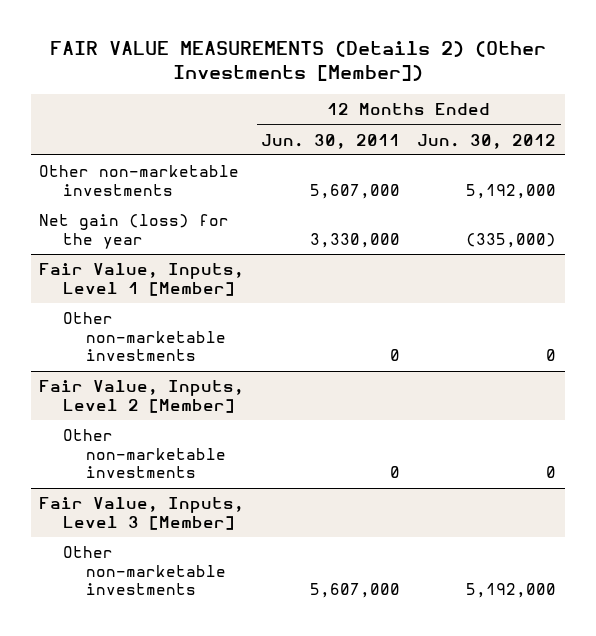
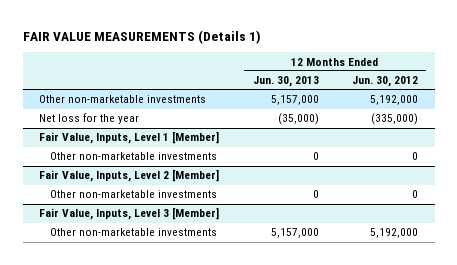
- FAIR VALUE MEASUREMENTS (Details 2) (Other Investments [Member])
+ FAIR VALUE MEASUREMENTS (Details 1)
- | 12 Months Ended Jun. 30, 2011 | 12 Months Ended Jun. 30, 2012
+ | 12 Months Ended Jun. 30, 2013 | 12 Months Ended Jun. 30, 2012
- Net gain (loss) for the year | 3,330,000 | (335,000)
+ Net loss for the year | (35,000) | (335,000)

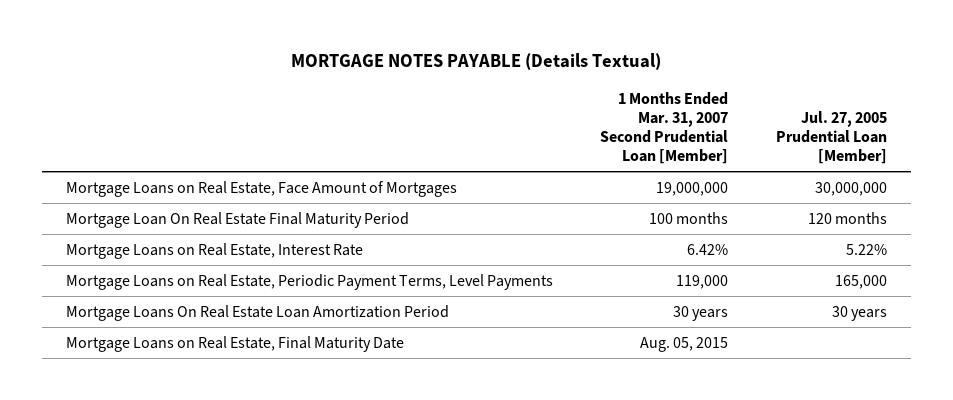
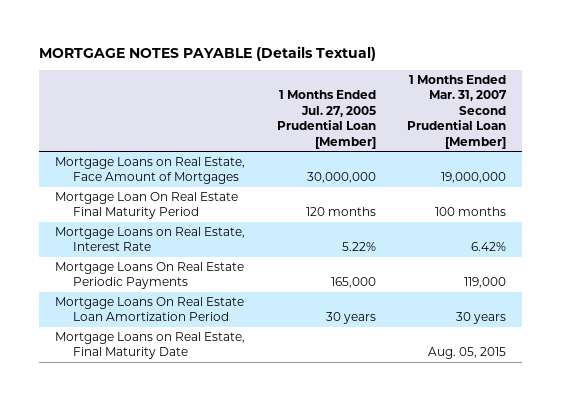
- | 1 Months Ended Mar. 31, 2007 Second Prudential Loan [Member] | Jul. 27, 2005 Prudential Loan [Member]
+ | 1 Months Ended Jul. 27, 2005 Prudential Loan [Member] | 1 Months Ended Mar. 31, 2007 Second Prudential Loan [Member]
- Mortgage Loans on Real Estate, Periodic Payment Terms, Level Payments | 119,000 | 165,000
+ Mortgage Loans On Real Estate Periodic Payments | 165,000 | 119,000

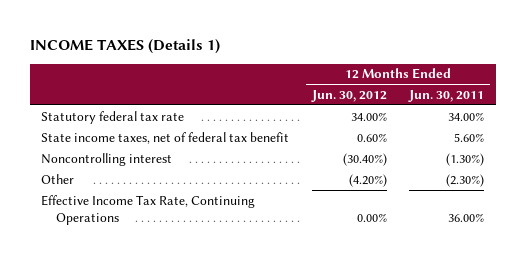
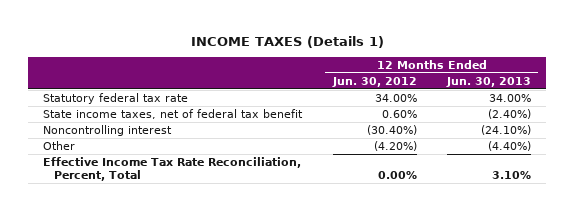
- | 12 Months Ended Jun. 30, 2012 | 12 Months Ended Jun. 30, 2011
+ | 12 Months Ended Jun. 30, 2012 | 12 Months Ended Jun. 30, 2013
- Effective Income Tax Rate, Continuing Operations | 0.00% | 36.00%
+ Effective Income Tax Rate Reconciliation, Percent, Total | 0.00% | 3.10%

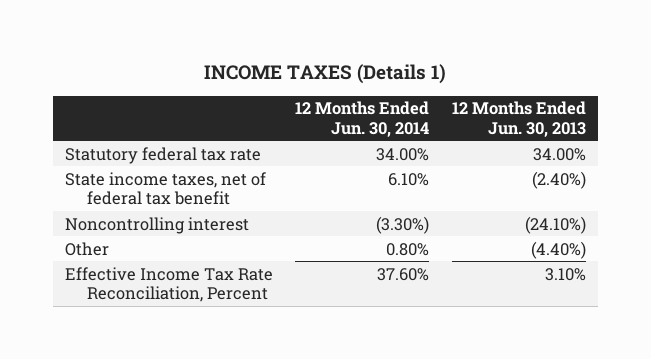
- | 12 Months Ended Jun. 30, 2012 | 12 Months Ended Jun. 30, 2013
+ | 12 Months Ended Jun. 30, 2014 | 12 Months Ended Jun. 30, 2013
- Effective Income Tax Rate Reconciliation, Percent, Total | 0.00% | 3.10%
+ Effective Income Tax Rate Reconciliation, Percent | 37.60% | 3.10%

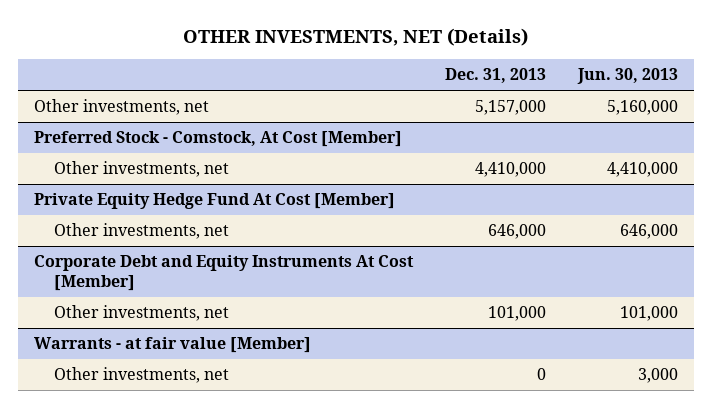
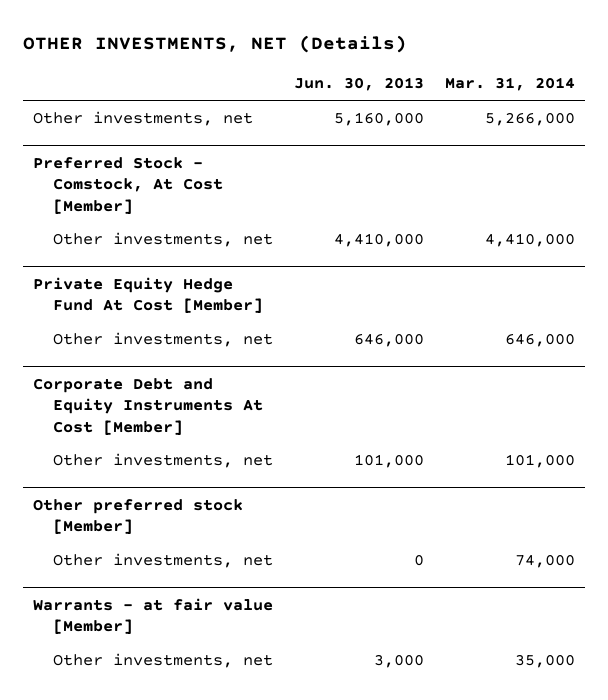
- | Dec. 31, 2013 | Jun. 30, 2013
+ | Jun. 30, 2013 | Mar. 31, 2014
+ Other preferred stock [Member]
+ Other investments, net | 0 | 74,000

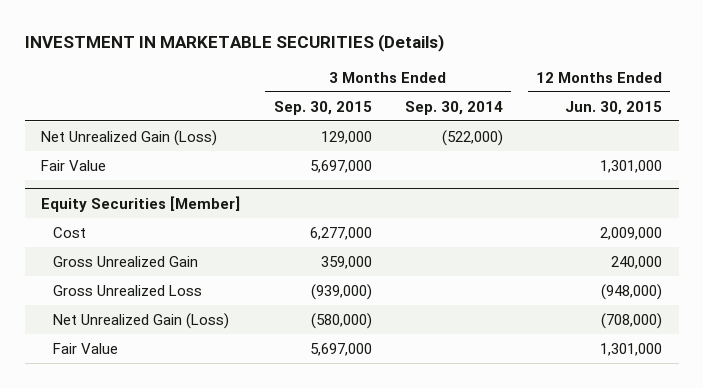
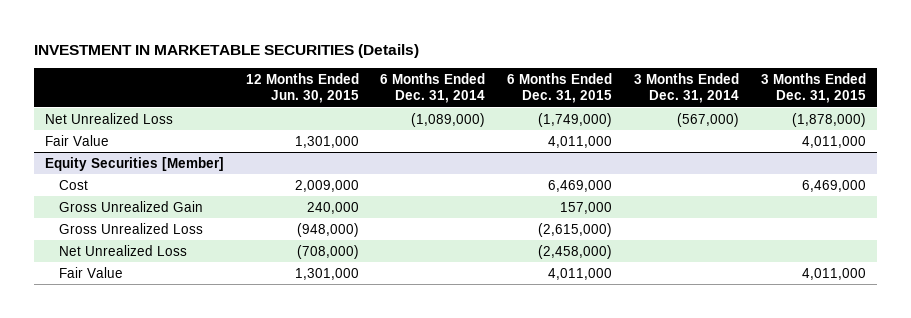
- | 3 Months Ended Sep. 30, 2015 | 3 Months Ended Sep. 30, 2014 | 12 Months Ended Jun. 30, 2015
+ | 12 Months Ended Jun. 30, 2015 | 6 Months Ended Dec. 31, 2014 | 6 Months Ended Dec. 31, 2015 | 3 Months Ended Dec. 31, 2014 | 3 Months Ended Dec. 31, 2015
- Net Unrealized Gain (Loss) | 129,000 | (522,000) |
+ Net Unrealized Loss | | (1,089,000) | (1,749,000) | (567,000) | (1,878,000)
@ Equity Securities [Member]
- Net Unrealized Gain (Loss) | (580,000) | | (708,000)
+ Net Unrealized Loss | (708,000) | | (2,458,000) | |

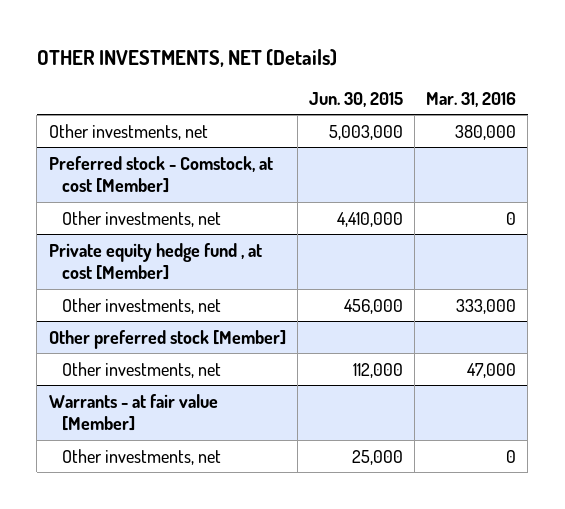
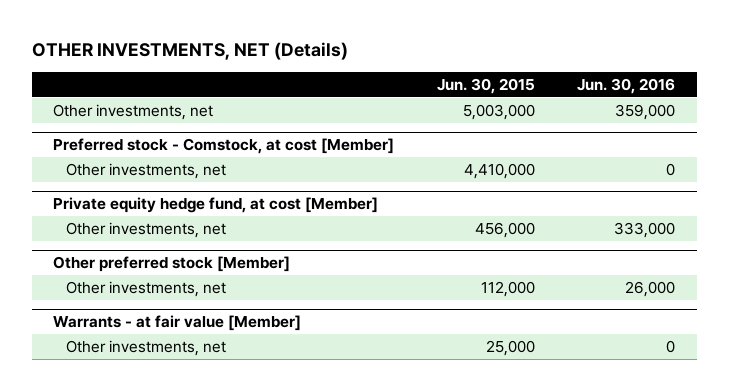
- | Jun. 30, 2015 | Mar. 31, 2016
+ | Jun. 30, 2015 | Jun. 30, 2016
- Private equity hedge fund , at cost [Member]
+ Private equity hedge fund, at cost [Member]

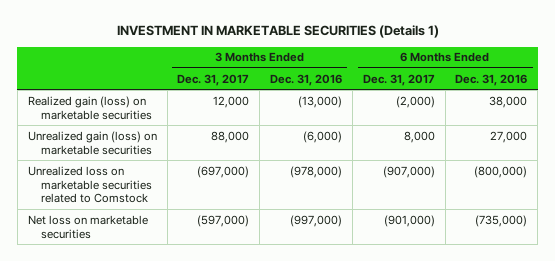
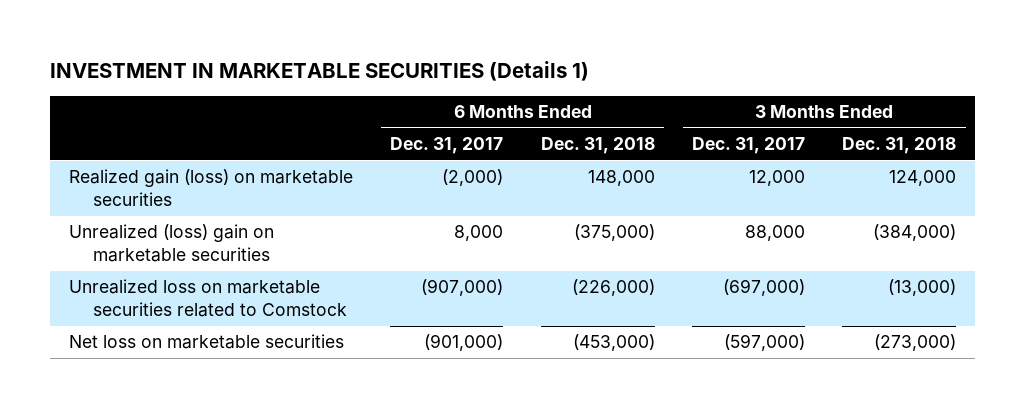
- | 3 Months Ended Dec. 31, 2017 | 3 Months Ended Dec. 31, 2016 | 6 Months Ended Dec. 31, 2017 | 6 Months Ended Dec. 31, 2016
+ | 6 Months Ended Dec. 31, 2017 | 6 Months Ended Dec. 31, 2018 | 3 Months Ended Dec. 31, 2017 | 3 Months Ended Dec. 31, 2018
- Unrealized gain (loss) on marketable securities | 88,000 | (6,000) | 8,000 | 27,000
+ Unrealized (loss) gain on marketable securities | 8,000 | (375,000) | 88,000 | (384,000)

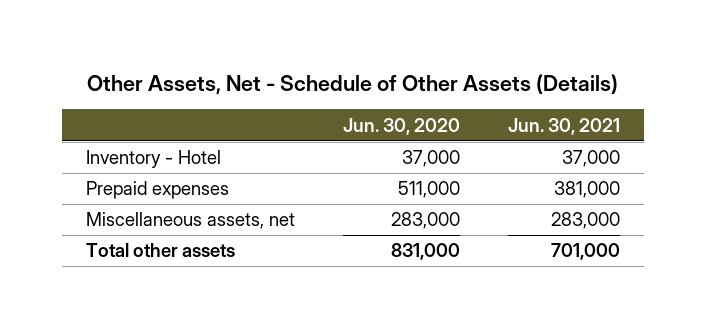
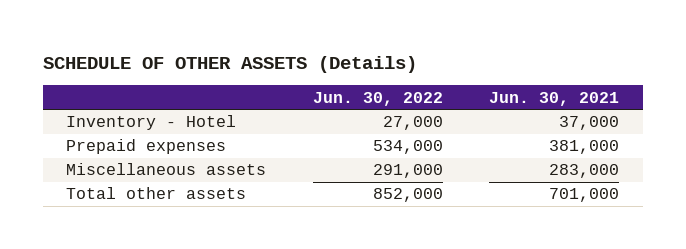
- Other Assets, Net - Schedule of Other Assets (Details)
+ SCHEDULE OF OTHER ASSETS (Details)
- | Jun. 30, 2020 | Jun. 30, 2021
+ | Jun. 30, 2022 | Jun. 30, 2021
- Miscellaneous assets, net | 283,000 | 283,000
+ Miscellaneous assets | 291,000 | 283,000

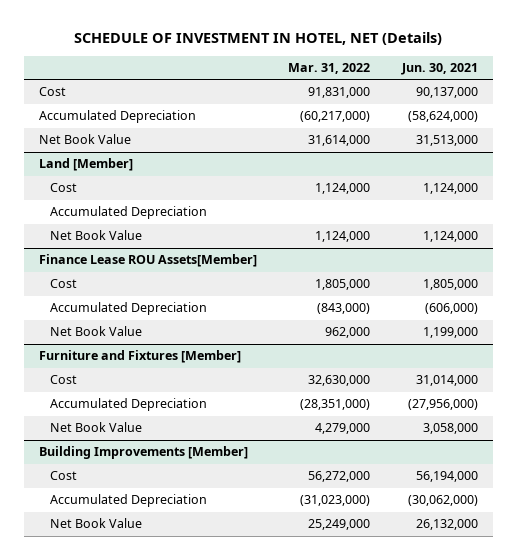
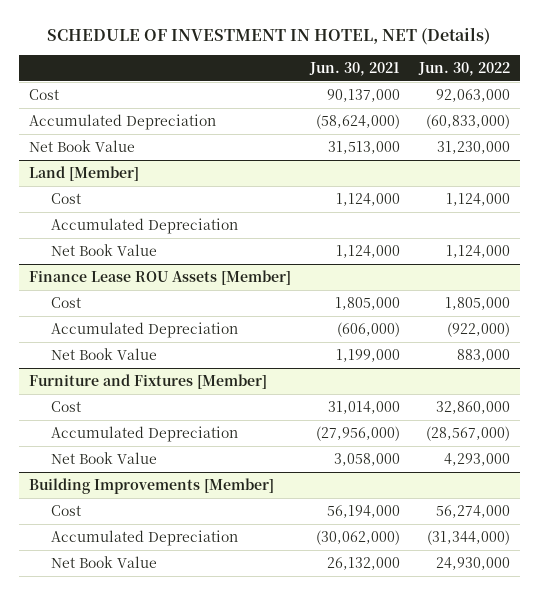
- | Mar. 31, 2022 | Jun. 30, 2021
+ | Jun. 30, 2021 | Jun. 30, 2022
- Finance Lease ROU Assets[Member]
+ Finance Lease ROU Assets [Member]

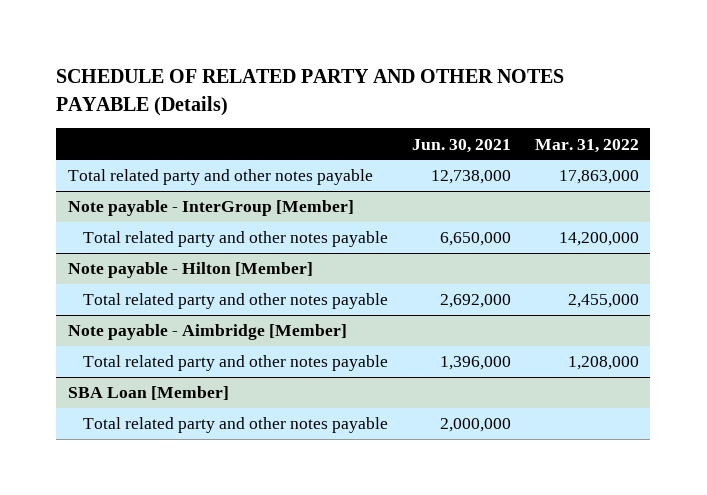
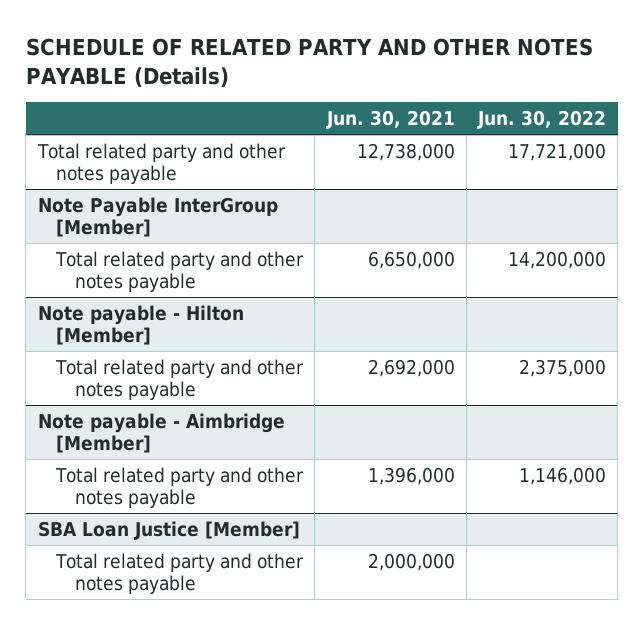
- | Jun. 30, 2021 | Mar. 31, 2022
+ | Jun. 30, 2021 | Jun. 30, 2022
- Note payable - InterGroup [Member]
+ Note Payable InterGroup [Member]
- SBA Loan [Member]
+ SBA Loan Justice [Member]

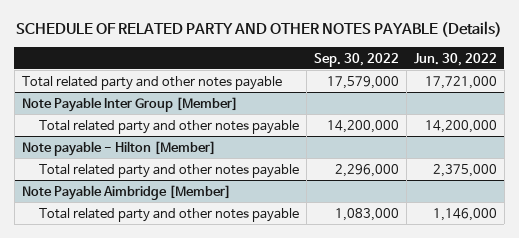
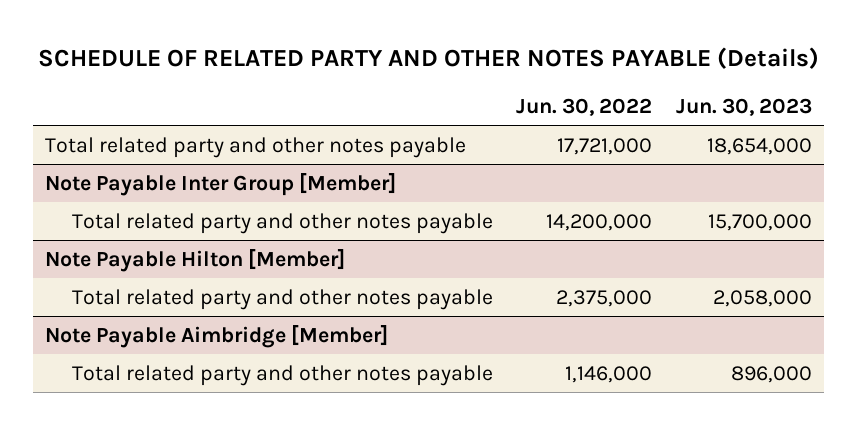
- | Sep. 30, 2022 | Jun. 30, 2022
+ | Jun. 30, 2022 | Jun. 30, 2023
- Note payable - Hilton [Member]
+ Note Payable Hilton [Member]

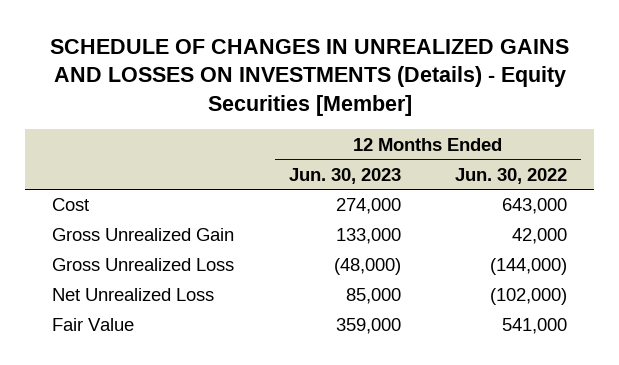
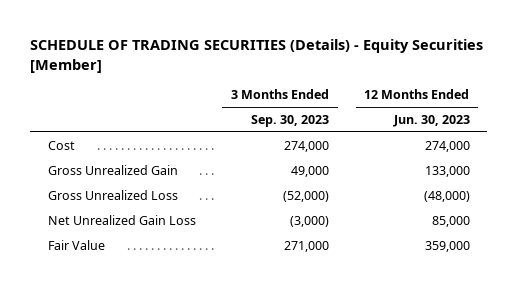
- SCHEDULE OF CHANGES IN UNREALIZED GAINS AND LOSSES ON INVESTMENTS (Details) - Equity Securities [Member]
+ SCHEDULE OF TRADING SECURITIES (Details) - Equity Securities [Member]
- | 12 Months Ended Jun. 30, 2023 | 12 Months Ended Jun. 30, 2022
+ | 3 Months Ended Sep. 30, 2023 | 12 Months Ended Jun. 30, 2023
- Net Unrealized Loss | 85,000 | (102,000)
+ Net Unrealized Gain Loss | (3,000) | 85,000

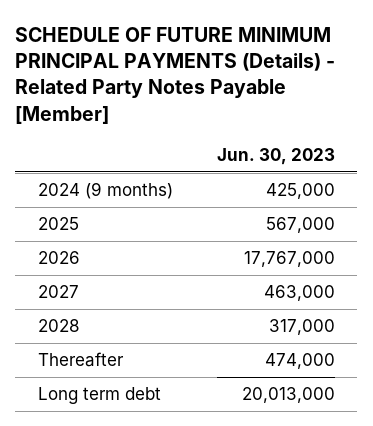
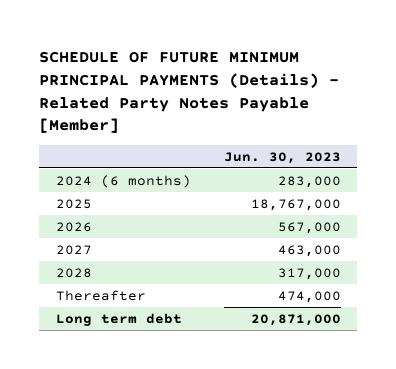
- 2024 (9 months) | 425,000
- 2025 | 567,000
- 2026 | 17,767,000
+ 2024 (6 months) | 283,000
+ 2025 | 18,767,000
+ 2026 | 567,000
- Long term debt | 20,013,000
+ Long term debt | 20,871,000

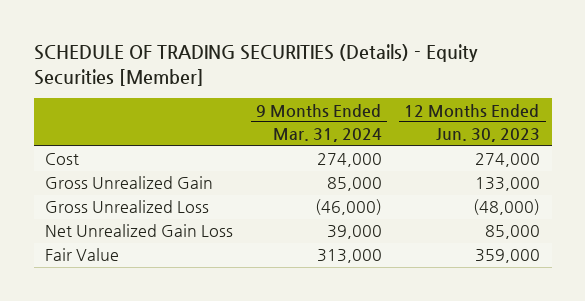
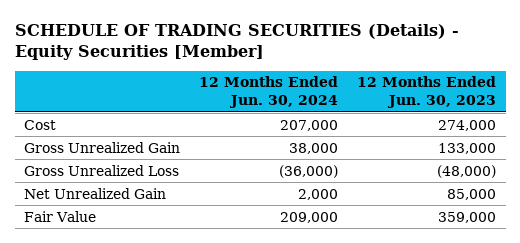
- | 9 Months Ended Mar. 31, 2024 | 12 Months Ended Jun. 30, 2023
+ | 12 Months Ended Jun. 30, 2024 | 12 Months Ended Jun. 30, 2023
- Net Unrealized Gain Loss | 39,000 | 85,000
+ Net Unrealized Gain | 2,000 | 85,000

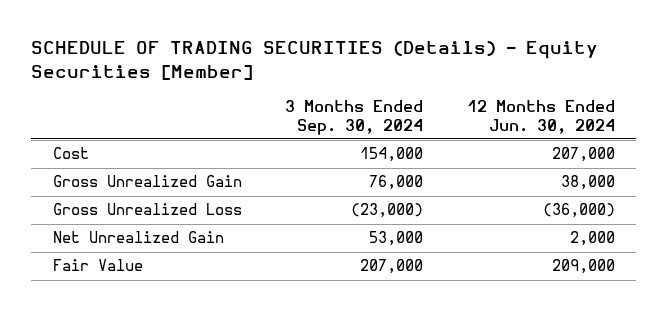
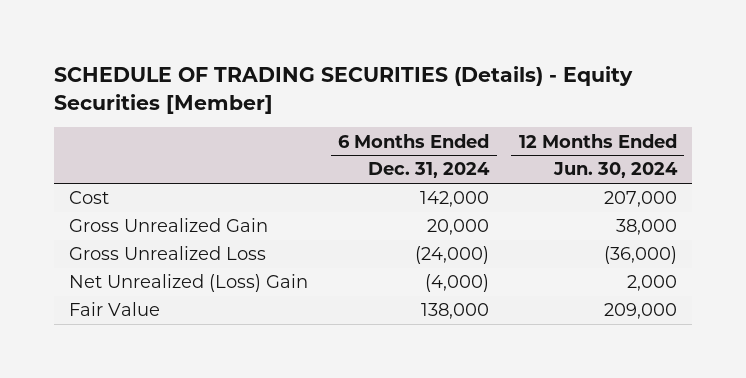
- | 3 Months Ended Sep. 30, 2024 | 12 Months Ended Jun. 30, 2024
+ | 6 Months Ended Dec. 31, 2024 | 12 Months Ended Jun. 30, 2024
- Net Unrealized Gain | 53,000 | 2,000
+ Net Unrealized (Loss) Gain | (4,000) | 2,000

